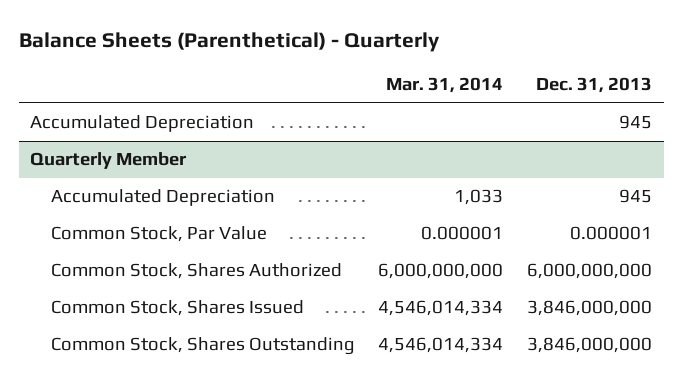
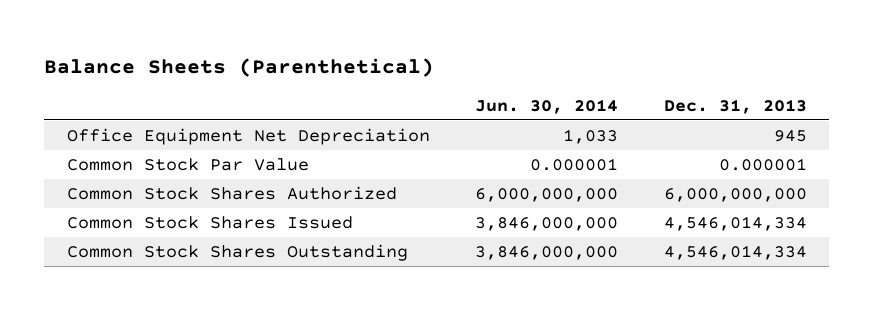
- Balance Sheets (Parenthetical) - Quarterly
+ Balance Sheets (Parenthetical)
- | Mar. 31, 2014 | Dec. 31, 2013
+ | Jun. 30, 2014 | Dec. 31, 2013
- Accumulated Depreciation | | 945
- Quarterly Member
- Accumulated Depreciation | 1,033 | 945
- Common Stock, Par Value | 0.000001 | 0.000001
- Common Stock, Shares Authorized | 6,000,000,000 | 6,000,000,000
- Common Stock, Shares Issued | 4,546,014,334 | 3,846,000,000
- Common Stock, Shares Outstanding | 4,546,014,334 | 3,846,000,000
+ Office Equipment Net Depreciation | 1,033 | 945
+ Common Stock Par Value | 0.000001 | 0.000001
+ Common Stock Shares Authorized | 6,000,000,000 | 6,000,000,000
+ Common Stock Shares Issued | 3,846,000,000 | 4,546,014,334
+ Common Stock Shares Outstanding | 3,846,000,000 | 4,546,014,334

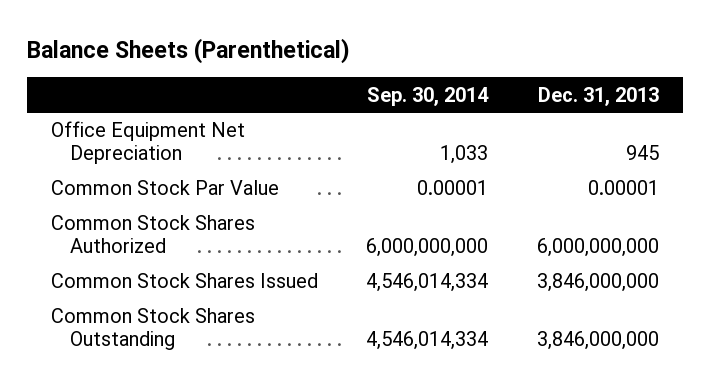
- | Jun. 30, 2014 | Dec. 31, 2013
+ | Sep. 30, 2014 | Dec. 31, 2013
- Common Stock Par Value | 0.000001 | 0.000001
+ Common Stock Par Value | 0.00001 | 0.00001
- Common Stock Shares Issued | 3,846,000,000 | 4,546,014,334
- Common Stock Shares Outstanding | 3,846,000,000 | 4,546,014,334
+ Common Stock Shares Issued | 4,546,014,334 | 3,846,000,000
+ Common Stock Shares Outstanding | 4,546,014,334 | 3,846,000,000

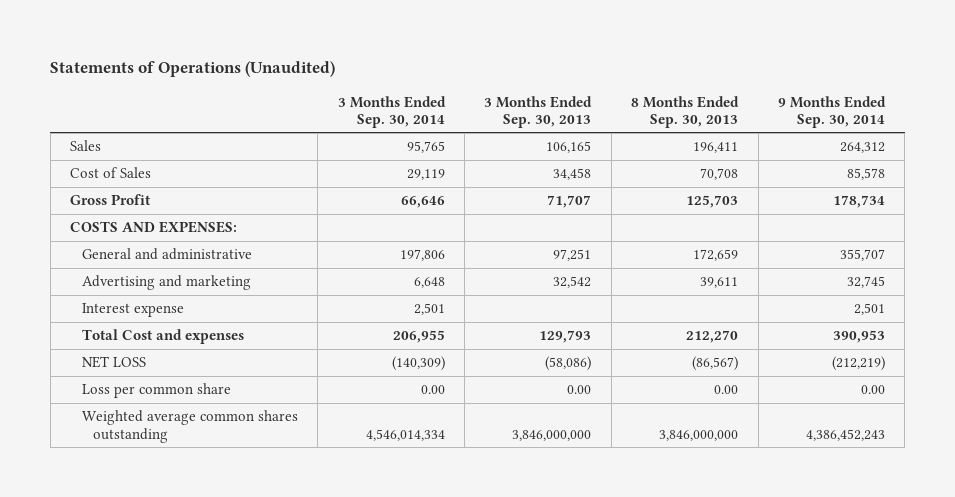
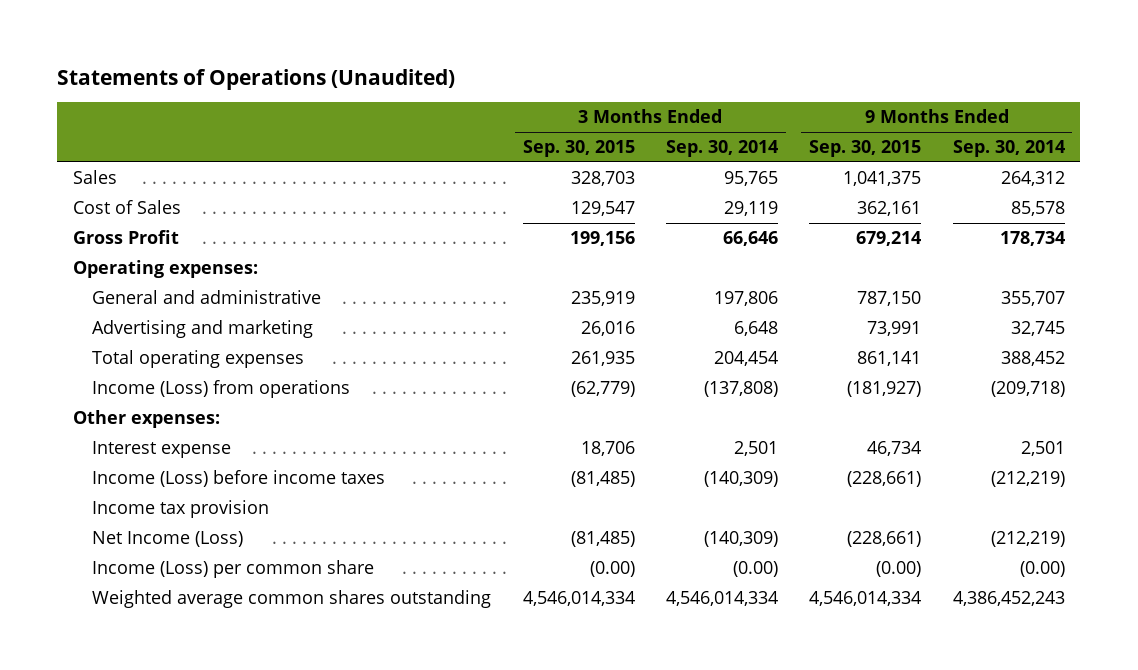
- | 3 Months Ended Sep. 30, 2014 | 3 Months Ended Sep. 30, 2013 | 8 Months Ended Sep. 30, 2013 | 9 Months Ended Sep. 30, 2014
+ | 3 Months Ended Sep. 30, 2015 | 3 Months Ended Sep. 30, 2014 | 9 Months Ended Sep. 30, 2015 | 9 Months Ended Sep. 30, 2014
- COSTS AND EXPENSES:
+ Operating expenses:
+ Total operating expenses | 261,935 | 204,454 | 861,141 | 388,452
+ Income (Loss) from operations | (62,779) | (137,808) | (181,927) | (209,718)
+ Other expenses:
- Total Cost and expenses | 206,955 | 129,793 | 212,270 | 390,953
- NET LOSS | (140,309) | (58,086) | (86,567) | (212,219)
- Loss per common share | 0.00 | 0.00 | 0.00 | 0.00
+ Income (Loss) before income taxes | (81,485) | (140,309) | (228,661) | (212,219)
+ Income tax provision
+ Net Income (Loss) | (81,485) | (140,309) | (228,661) | (212,219)
+ Income (Loss) per common share | (0.00) | (0.00) | (0.00) | (0.00)

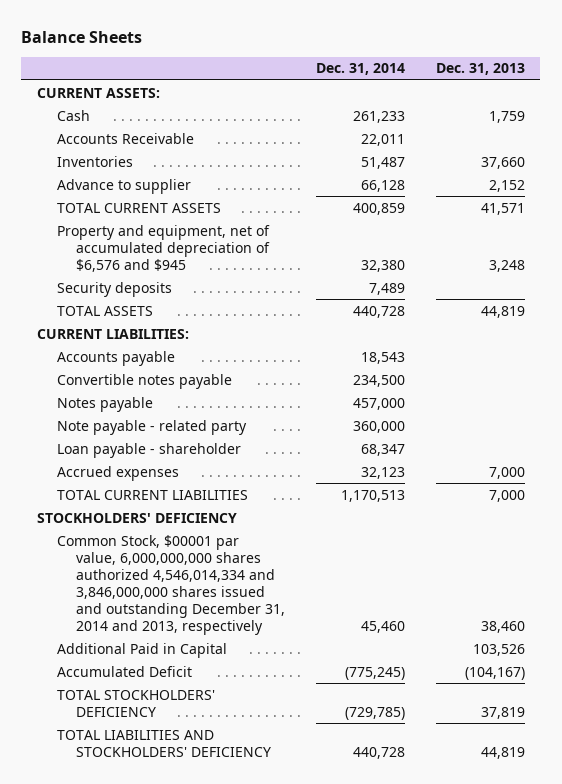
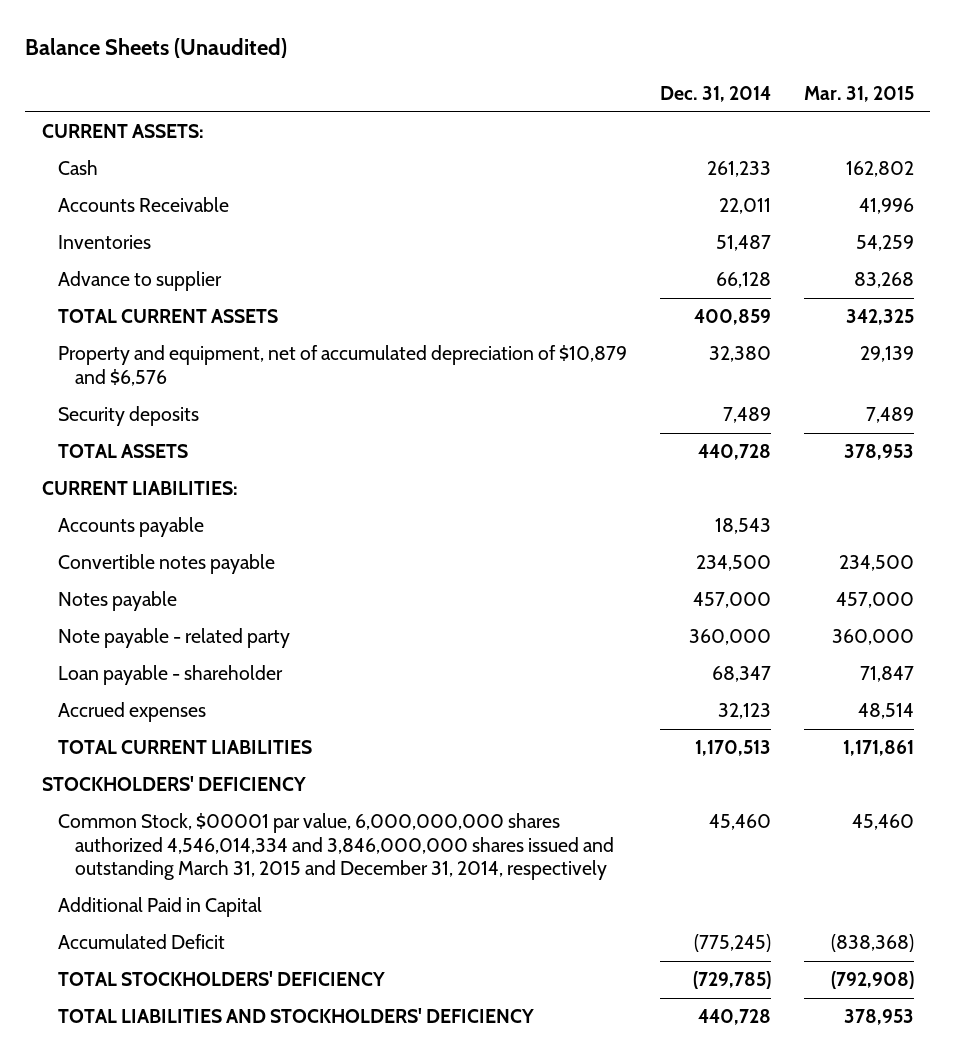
- Balance Sheets
+ Balance Sheets (Unaudited)
- | Dec. 31, 2014 | Dec. 31, 2013
+ | Dec. 31, 2014 | Mar. 31, 2015
- Property and equipment, net of accumulated depreciation of $6,576 and $945 | 32,380 | 3,248
+ Property and equipment, net of accumulated depreciation of $10,879 and $6,576 | 32,380 | 29,139
- Common Stock, $00001 par value, 6,000,000,000 shares authorized 4,546,014,334 and 3,846,000,000 shares issued and outstanding December 31, 2014 and 2013, respectively | 45,460 | 38,460
+ Common Stock, $00001 par value, 6,000,000,000 shares authorized 4,546,014,334 and 3,846,000,000 shares issued and outstanding March 31, 2015 and December 31, 2014, respectively | 45,460 | 45,460

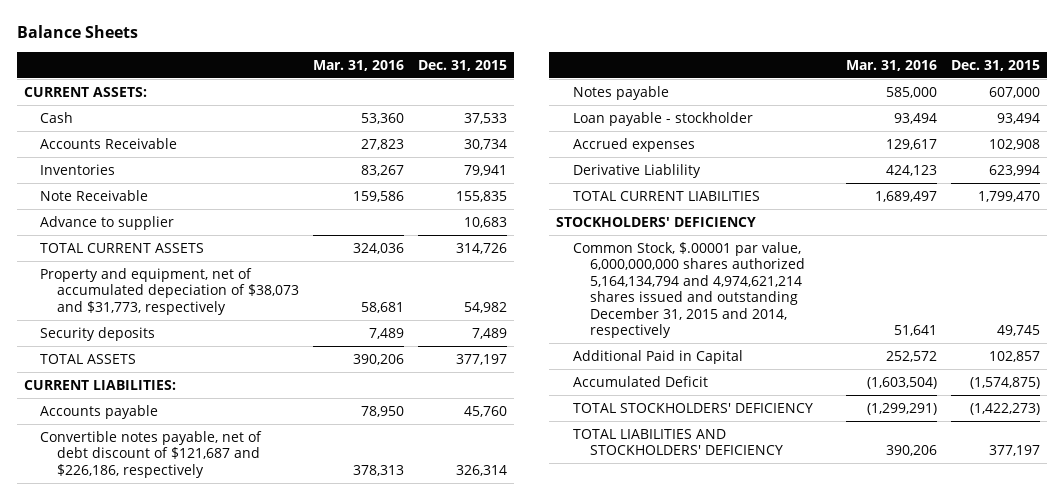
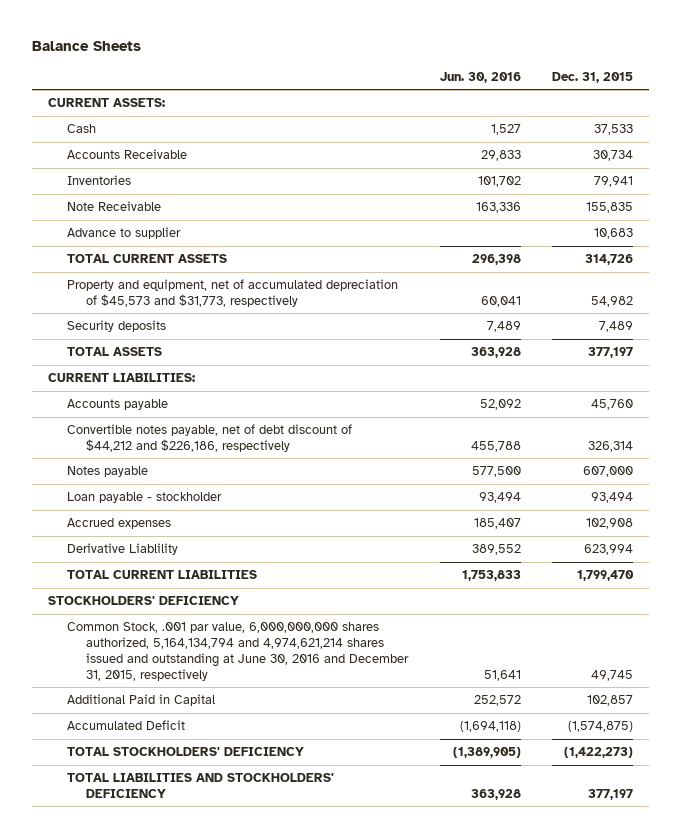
- | Mar. 31, 2016 | Dec. 31, 2015
+ | Jun. 30, 2016 | Dec. 31, 2015
- Property and equipment, net of accumulated depeciation of $38,073 and $31,773, respectively | 58,681 | 54,982
+ Property and equipment, net of accumulated depreciation of $45,573 and $31,773, respectively | 60,041 | 54,982
- Convertible notes payable, net of debt discount of $121,687 and $226,186, respectively | 378,313 | 326,314
+ Convertible notes payable, net of debt discount of $44,212 and $226,186, respectively | 455,788 | 326,314
- Common Stock, $.00001 par value, 6,000,000,000 shares authorized 5,164,134,794 and 4,974,621,214 shares issued and outstanding December 31, 2015 and 2014, respectively | 51,641 | 49,745
+ Common Stock, .001 par value, 6,000,000,000 shares authorized, 5,164,134,794 and 4,974,621,214 shares issued and outstanding at June 30, 2016 and December 31, 2015, respectively | 51,641 | 49,745

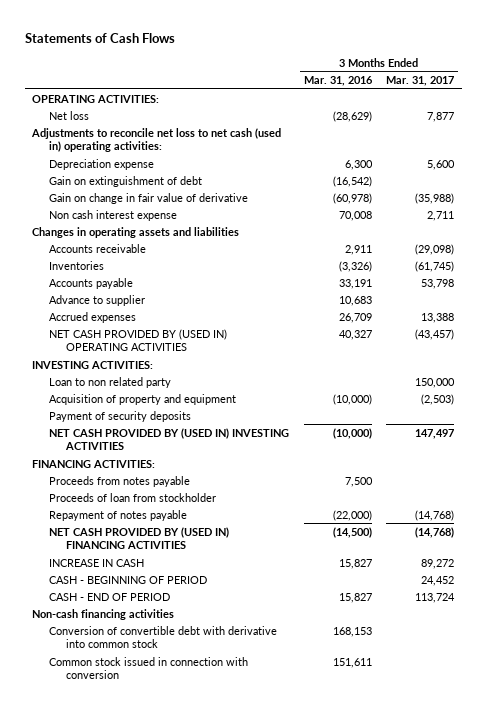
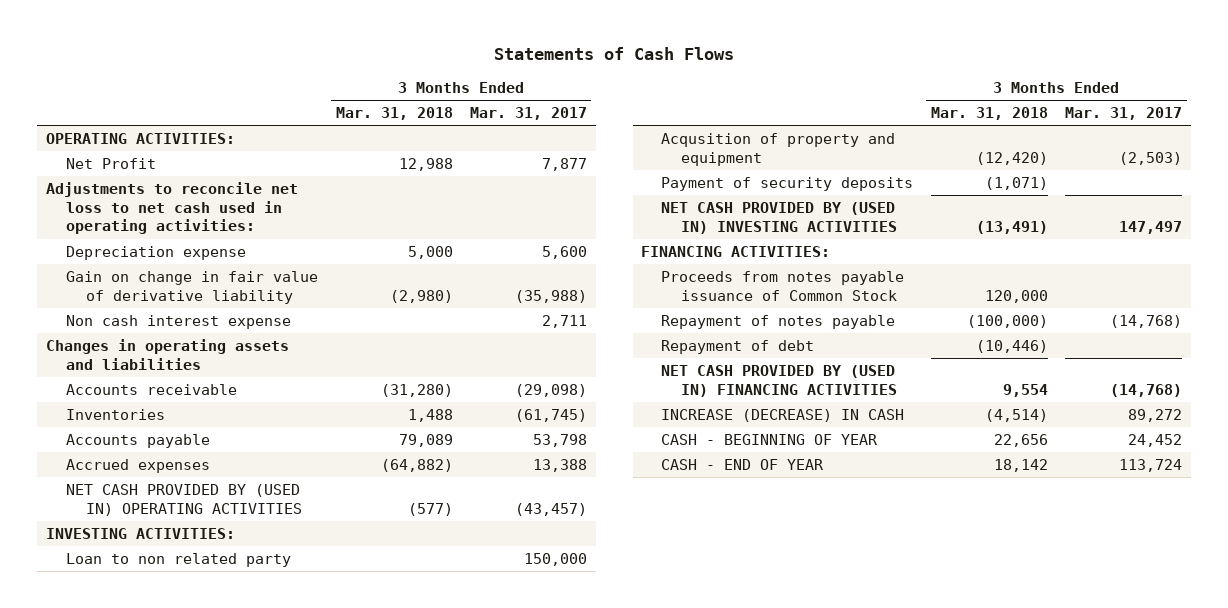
- | 3 Months Ended Mar. 31, 2016 | 3 Months Ended Mar. 31, 2017
+ | 3 Months Ended Mar. 31, 2018 | 3 Months Ended Mar. 31, 2017
- Net loss | (28,629) | 7,877
- Adjustments to reconcile net loss to net cash (used in) operating activities:
+ Net Profit | 12,988 | 7,877
+ Adjustments to reconcile net loss to net cash used in operating activities:
- Gain on extinguishment of debt | (16,542) |
- Gain on change in fair value of derivative | (60,978) | (35,988)
+ Gain on change in fair value of derivative liability | (2,980) | (35,988)
- Advance to supplier | 10,683 |
- Acquisition of property and equipment | (10,000) | (2,503)
+ Acqusition of property and equipment | (12,420) | (2,503)
- Proceeds from notes payable | 7,500 |
- Proceeds of loan from stockholder
+ Proceeds from notes payable issuance of Common Stock | 120,000 |
+ Repayment of debt | (10,446) |
- INCREASE IN CASH | 15,827 | 89,272
- CASH - BEGINNING OF PERIOD | | 24,452
- CASH - END OF PERIOD | 15,827 | 113,724
- Non-cash financing activities
- Conversion of convertible debt with derivative into common stock | 168,153 |
- Common stock issued in connection with conversion | 151,611 |
+ INCREASE (DECREASE) IN CASH | (4,514) | 89,272
+ CASH - BEGINNING OF YEAR | 22,656 | 24,452
+ CASH - END OF YEAR | 18,142 | 113,724

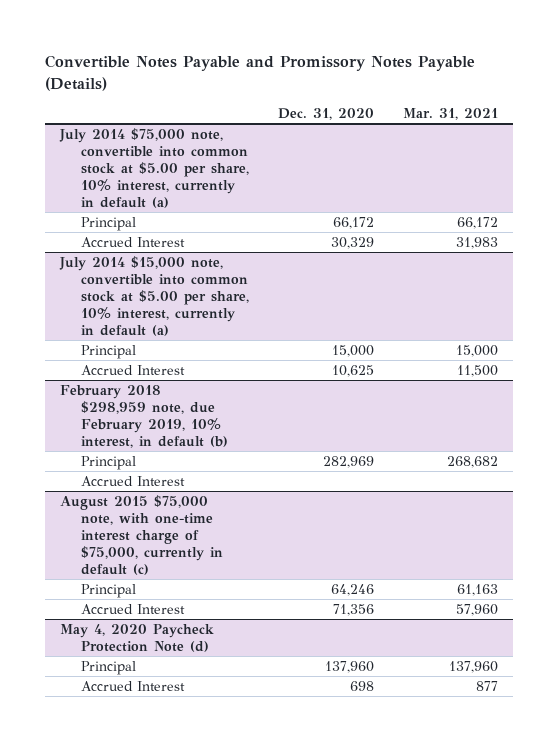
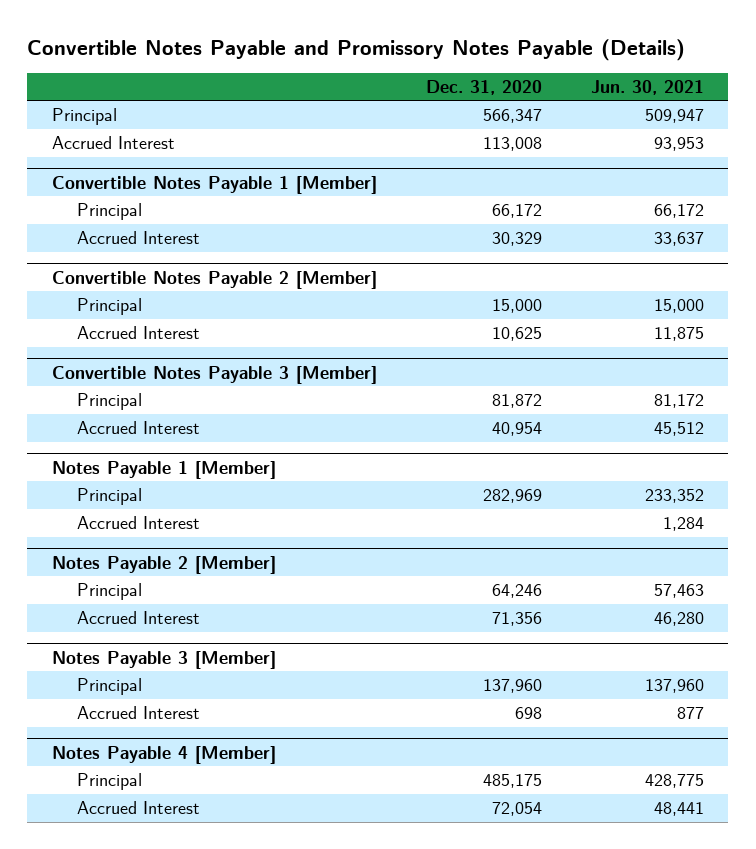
- | Dec. 31, 2020 | Mar. 31, 2021
+ | Dec. 31, 2020 | Jun. 30, 2021
- July 2014 $75,000 note, convertible into common stock at $5.00 per share, 10% interest, currently in default (a)
+ Principal | 566,347 | 509,947
+ Accrued Interest | 113,008 | 93,953
+ Convertible Notes Payable 1 [Member]
- July 2014 $15,000 note, convertible into common stock at $5.00 per share, 10% interest, currently in default (a)
+ Convertible Notes Payable 2 [Member]
- February 2018 $298,959 note, due February 2019, 10% interest, in default (b)
+ Convertible Notes Payable 3 [Member]
+ Principal | 81,872 | 81,172
+ Accrued Interest | 40,954 | 45,512
+ Notes Payable 1 [Member]
- August 2015 $75,000 note, with one-time interest charge of $75,000, currently in default (c)
+ Notes Payable 2 [Member]
- May 4, 2020 Paycheck Protection Note (d)
+ Notes Payable 3 [Member]
+ Notes Payable 4 [Member]
+ Principal | 485,175 | 428,775
+ Accrued Interest | 72,054 | 48,441

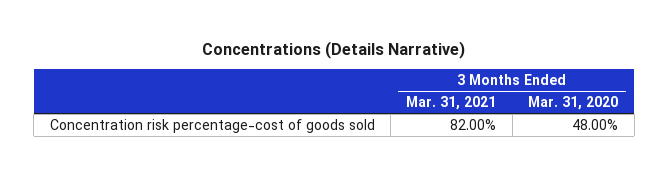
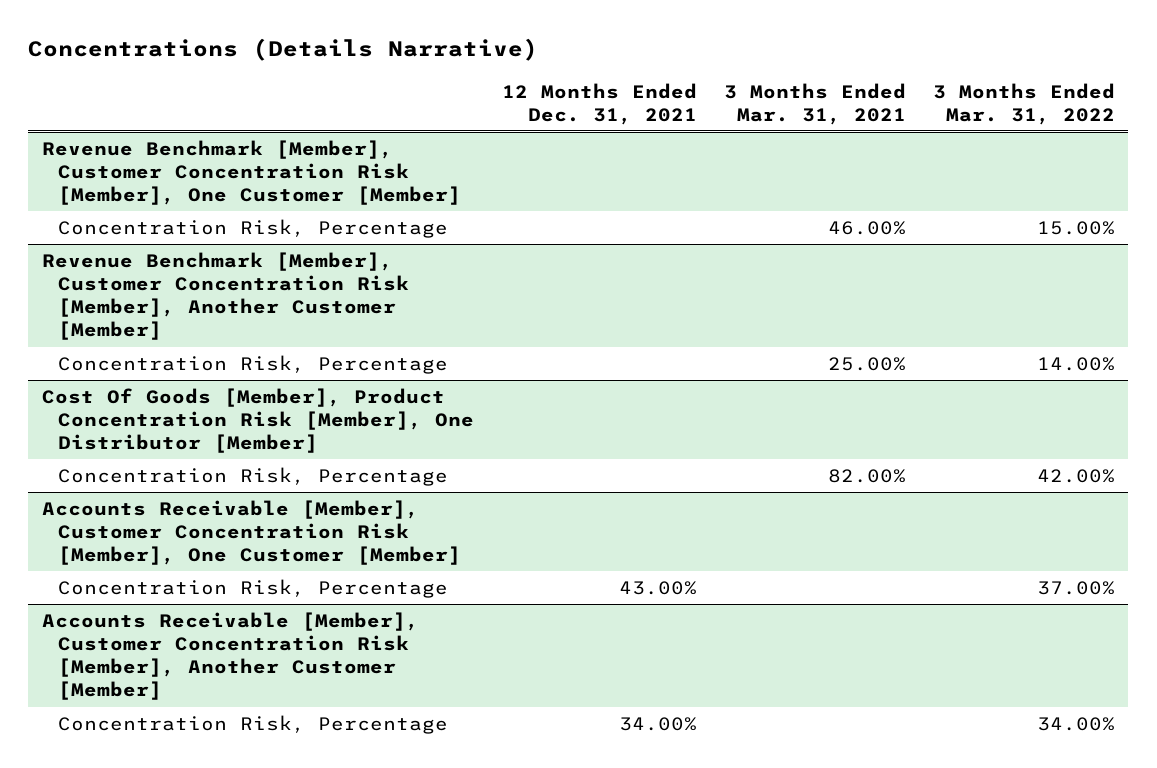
- | 3 Months Ended Mar. 31, 2021 | 3 Months Ended Mar. 31, 2020
+ | 12 Months Ended Dec. 31, 2021 | 3 Months Ended Mar. 31, 2021 | 3 Months Ended Mar. 31, 2022
- Concentration risk percentage-cost of goods sold | 82.00% | 48.00%
+ Revenue Benchmark [Member], Customer Concentration Risk [Member], One Customer [Member]
+ Concentration Risk, Percentage | | 46.00% | 15.00%
+ Revenue Benchmark [Member], Customer Concentration Risk [Member], Another Customer [Member]
+ Concentration Risk, Percentage | | 25.00% | 14.00%
+ Cost Of Goods [Member], Product Concentration Risk [Member], One Distributor [Member]
+ Concentration Risk, Percentage | | 82.00% | 42.00%
+ Accounts Receivable [Member], Customer Concentration Risk [Member], One Customer [Member]
+ Concentration Risk, Percentage | 43.00% | | 37.00%
+ Accounts Receivable [Member], Customer Concentration Risk [Member], Another Customer [Member]
+ Concentration Risk, Percentage | 34.00% | | 34.00%

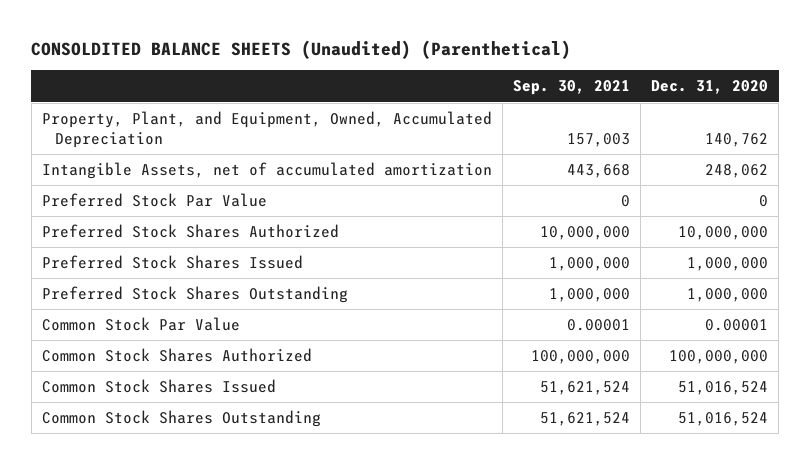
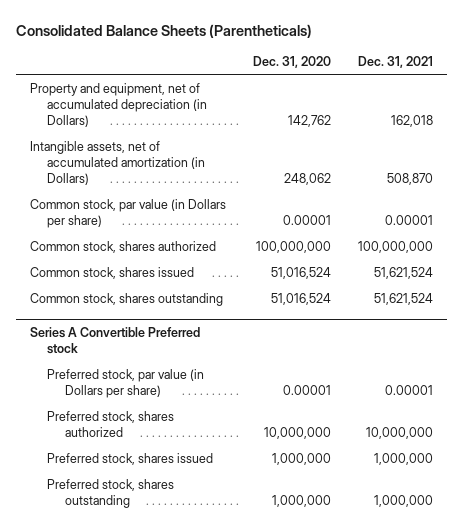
- CONSOLDITED BALANCE SHEETS (Unaudited) (Parenthetical)
+ Consolidated Balance Sheets (Parentheticals)
- | Sep. 30, 2021 | Dec. 31, 2020
+ | Dec. 31, 2020 | Dec. 31, 2021
- Property, Plant, and Equipment, Owned, Accumulated Depreciation | 157,003 | 140,762
- Intangible Assets, net of accumulated amortization | 443,668 | 248,062
- Preferred Stock Par Value | 0 | 0
- Preferred Stock Shares Authorized | 10,000,000 | 10,000,000
- Preferred Stock Shares Issued | 1,000,000 | 1,000,000
- Preferred Stock Shares Outstanding | 1,000,000 | 1,000,000
- Common Stock Par Value | 0.00001 | 0.00001
- Common Stock Shares Authorized | 100,000,000 | 100,000,000
- Common Stock Shares Issued | 51,621,524 | 51,016,524
- Common Stock Shares Outstanding | 51,621,524 | 51,016,524
+ Property and equipment, net of accumulated depreciation (in Dollars) | 142,762 | 162,018
+ Intangible assets, net of accumulated amortization (in Dollars) | 248,062 | 508,870
+ Common stock, par value (in Dollars per share) | 0.00001 | 0.00001
+ Common stock, shares authorized | 100,000,000 | 100,000,000
+ Common stock, shares issued | 51,016,524 | 51,621,524
+ Common stock, shares outstanding | 51,016,524 | 51,621,524
+ Series A Convertible Preferred stock
+ Preferred stock, par value (in Dollars per share) | 0.00001 | 0.00001
+ Preferred stock, shares authorized | 10,000,000 | 10,000,000
+ Preferred stock, shares issued | 1,000,000 | 1,000,000
+ Preferred stock, shares outstanding | 1,000,000 | 1,000,000

